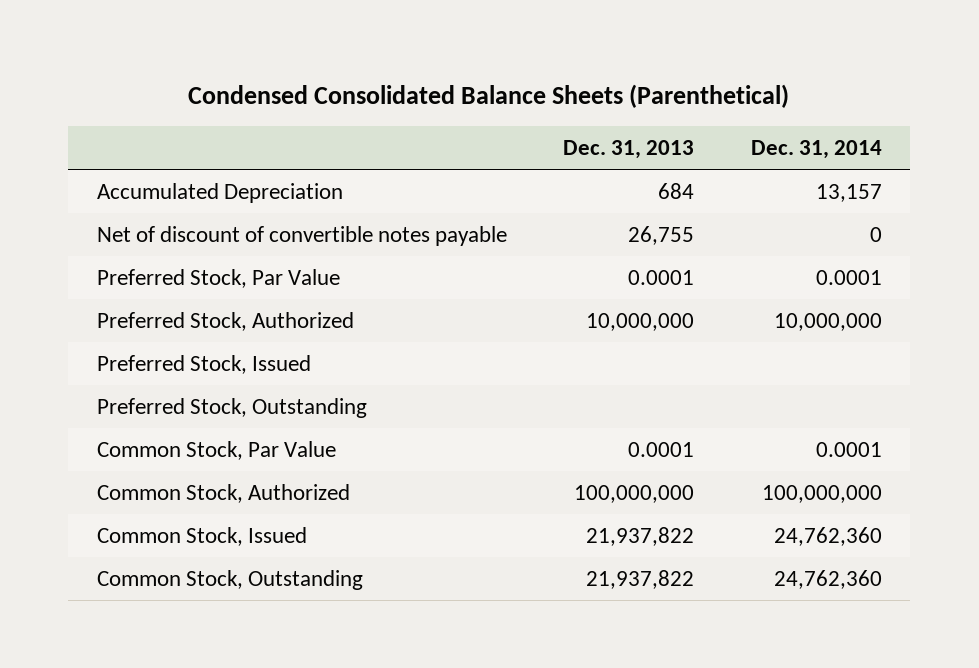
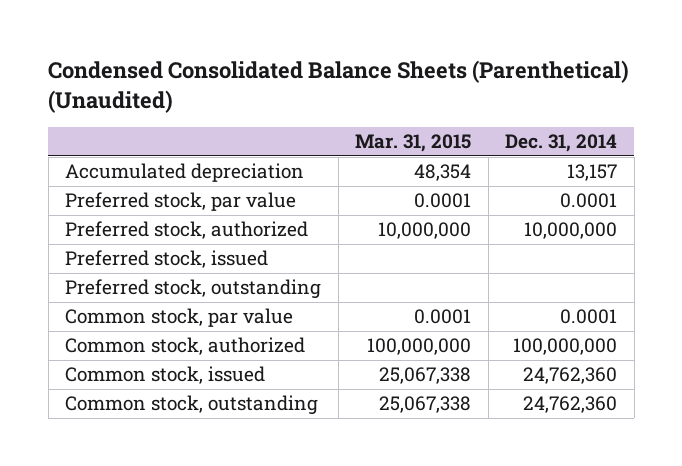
- Condensed Consolidated Balance Sheets (Parenthetical)
+ Condensed Consolidated Balance Sheets (Parenthetical) (Unaudited)
- | Dec. 31, 2013 | Dec. 31, 2014
+ | Mar. 31, 2015 | Dec. 31, 2014
- Accumulated Depreciation | 684 | 13,157
- Net of discount of convertible notes payable | 26,755 | 0
- Preferred Stock, Par Value | 0.0001 | 0.0001
- Preferred Stock, Authorized | 10,000,000 | 10,000,000
- Preferred Stock, Issued
- Preferred Stock, Outstanding
- Common Stock, Par Value | 0.0001 | 0.0001
- Common Stock, Authorized | 100,000,000 | 100,000,000
- Common Stock, Issued | 21,937,822 | 24,762,360
- Common Stock, Outstanding | 21,937,822 | 24,762,360
+ Accumulated depreciation | 48,354 | 13,157
+ Preferred stock, par value | 0.0001 | 0.0001
+ Preferred stock, authorized | 10,000,000 | 10,000,000
+ Preferred stock, issued
+ Preferred stock, outstanding
+ Common stock, par value | 0.0001 | 0.0001
+ Common stock, authorized | 100,000,000 | 100,000,000
+ Common stock, issued | 25,067,338 | 24,762,360
+ Common stock, outstanding | 25,067,338 | 24,762,360

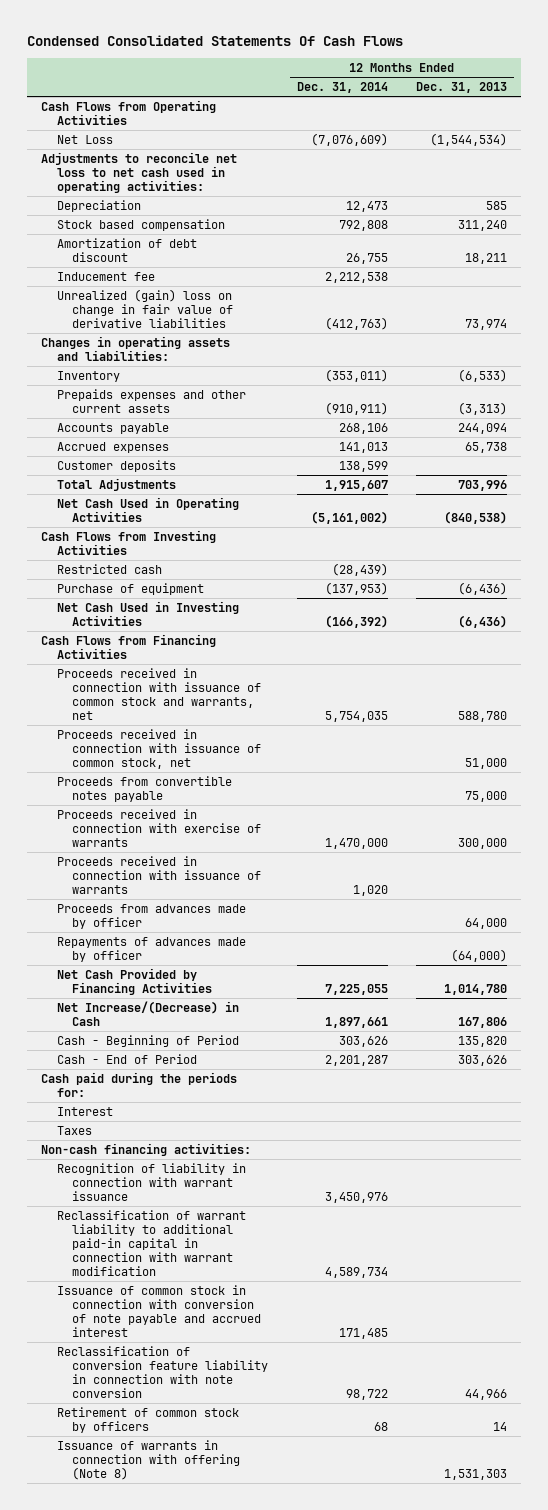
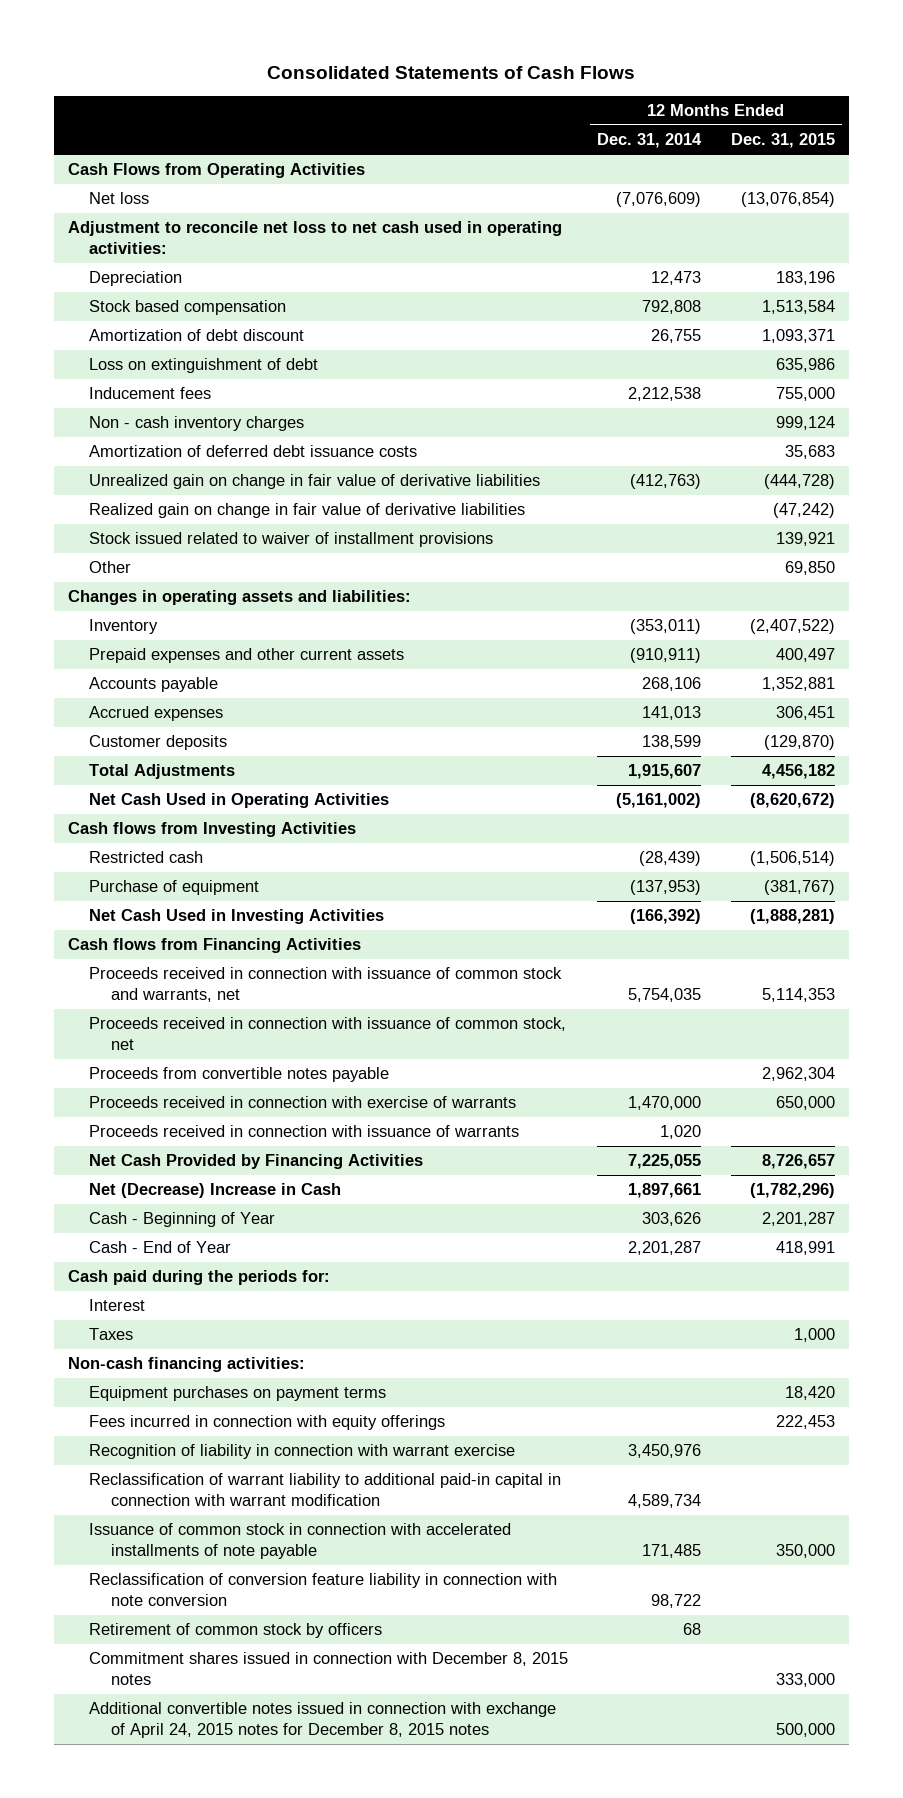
- Condensed Consolidated Statements Of Cash Flows
+ Consolidated Statements of Cash Flows
- | 12 Months Ended Dec. 31, 2014 | 12 Months Ended Dec. 31, 2013
+ | 12 Months Ended Dec. 31, 2014 | 12 Months Ended Dec. 31, 2015
- Net Loss | (7,076,609) | (1,544,534)
- Adjustments to reconcile net loss to net cash used in operating activities:
+ Net loss | (7,076,609) | (13,076,854)
+ Adjustment to reconcile net loss to net cash used in operating activities:
- Inducement fee | 2,212,538 |
- Unrealized (gain) loss on change in fair value of derivative liabilities | (412,763) | 73,974
+ Loss on extinguishment of debt | | 635,986
+ Inducement fees | 2,212,538 | 755,000
+ Non - cash inventory charges | | 999,124
+ Amortization of deferred debt issuance costs | | 35,683
+ Unrealized gain on change in fair value of derivative liabilities | (412,763) | (444,728)
+ Realized gain on change in fair value of derivative liabilities | | (47,242)
+ Stock issued related to waiver of installment provisions | | 139,921
+ Other | | 69,850
- Prepaids expenses and other current assets | (910,911) | (3,313)
+ Prepaid expenses and other current assets | (910,911) | 400,497
- Cash Flows from Investing Activities
+ Cash flows from Investing Activities
- Cash Flows from Financing Activities
+ Cash flows from Financing Activities
- Proceeds from advances made by officer | | 64,000
- Repayments of advances made by officer | | (64,000)
- Net Increase/(Decrease) in Cash | 1,897,661 | 167,806
- Cash - Beginning of Period | 303,626 | 135,820
- Cash - End of Period | 2,201,287 | 303,626
+ Net (Decrease) Increase in Cash | 1,897,661 | (1,782,296)
+ Cash - Beginning of Year | 303,626 | 2,201,287
+ Cash - End of Year | 2,201,287 | 418,991
- Recognition of liability in connection with warrant issuance | 3,450,976 |
+ Equipment purchases on payment terms | | 18,420
+ Fees incurred in connection with equity offerings | | 222,453
+ Recognition of liability in connection with warrant exercise | 3,450,976 |
- Issuance of common stock in connection with conversion of note payable and accrued interest | 171,485 |
+ Issuance of common stock in connection with accelerated installments of note payable | 171,485 | 350,000
- Issuance of warrants in connection with offering (Note 8) | | 1,531,303
+ Commitment shares issued in connection with December 8, 2015 notes | | 333,000
+ Additional convertible notes issued in connection with exchange of April 24, 2015 notes for December 8, 2015 notes | | 500,000

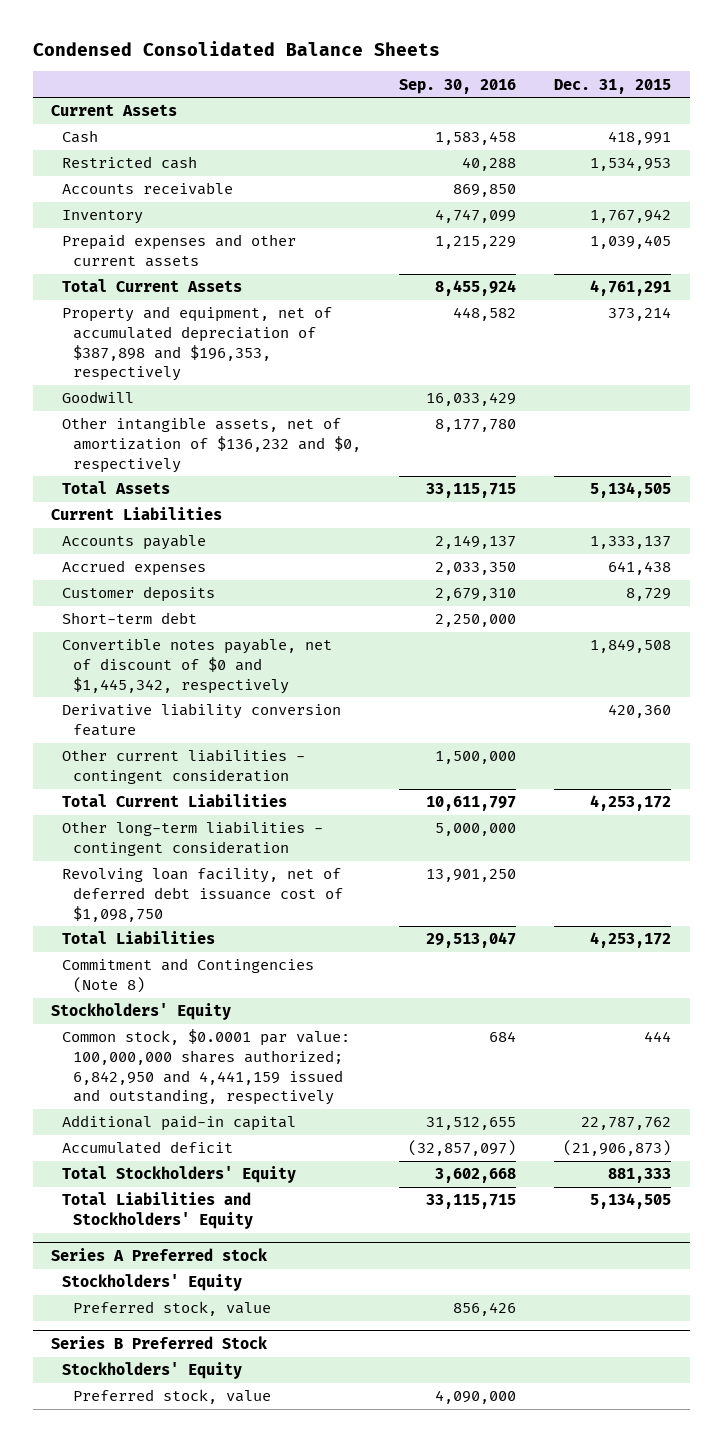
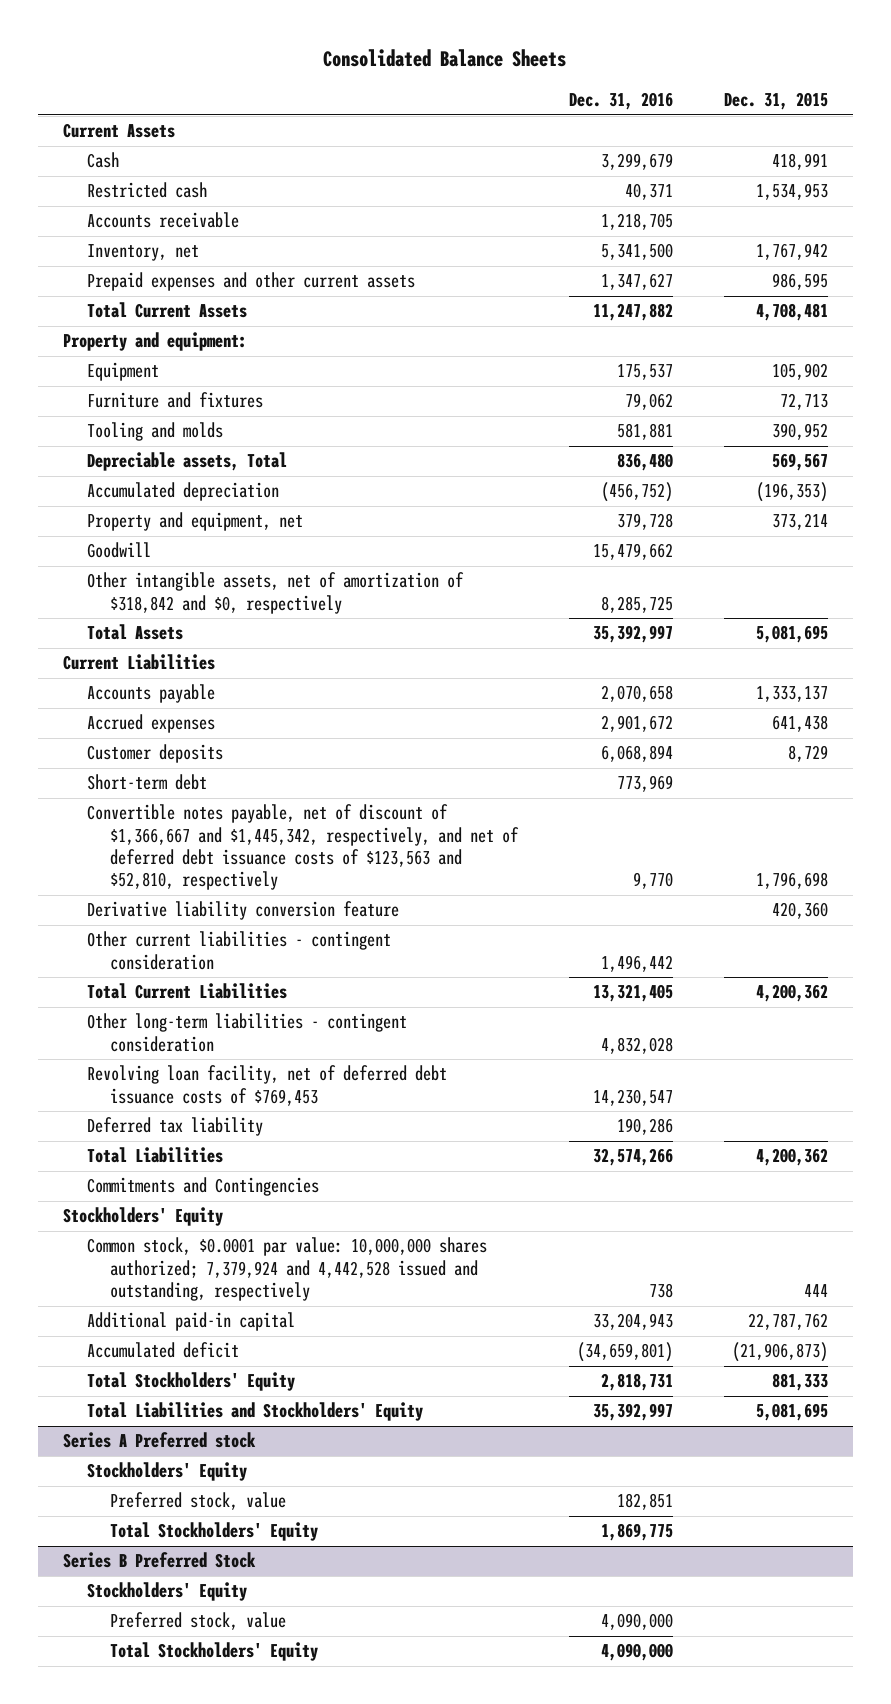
- Condensed Consolidated Balance Sheets
+ Consolidated Balance Sheets
- | Sep. 30, 2016 | Dec. 31, 2015
+ | Dec. 31, 2016 | Dec. 31, 2015
- Inventory | 4,747,099 | 1,767,942
- Prepaid expenses and other current assets | 1,215,229 | 1,039,405
- Total Current Assets | 8,455,924 | 4,761,291
- Property and equipment, net of accumulated depreciation of $387,898 and $196,353, respectively | 448,582 | 373,214
+ Inventory, net | 5,341,500 | 1,767,942
+ Prepaid expenses and other current assets | 1,347,627 | 986,595
+ Total Current Assets | 11,247,882 | 4,708,481
+ Property and equipment:
+ Equipment | 175,537 | 105,902
+ Furniture and fixtures | 79,062 | 72,713
+ Tooling and molds | 581,881 | 390,952
+ Depreciable assets, Total | 836,480 | 569,567
+ Accumulated depreciation | (456,752) | (196,353)
+ Property and equipment, net | 379,728 | 373,214
- Other intangible assets, net of amortization of $136,232 and $0, respectively | 8,177,780 |
- Total Assets | 33,115,715 | 5,134,505
+ Other intangible assets, net of amortization of $318,842 and $0, respectively | 8,285,725 |
+ Total Assets | 35,392,997 | 5,081,695
- Convertible notes payable, net of discount of $0 and $1,445,342, respectively | | 1,849,508
+ Convertible notes payable, net of discount of $1,366,667 and $1,445,342, respectively, and net of deferred debt issuance costs of $123,563 and $52,810, respectively | 9,770 | 1,796,698
- Total Current Liabilities | 10,611,797 | 4,253,172
+ Total Current Liabilities | 13,321,405 | 4,200,362
- Revolving loan facility, net of deferred debt issuance cost of $1,098,750 | 13,901,250 |
- Total Liabilities | 29,513,047 | 4,253,172
- Commitment and Contingencies (Note 8)
+ Revolving loan facility, net of deferred debt issuance costs of $769,453 | 14,230,547 |
+ Deferred tax liability | 190,286 |
+ Total Liabilities | 32,574,266 | 4,200,362
+ Commitments and Contingencies
- Common stock, $0.0001 par value: 100,000,000 shares authorized; 6,842,950 and 4,441,159 issued and outstanding, respectively | 684 | 444
+ Common stock, $0.0001 par value: 10,000,000 shares authorized; 7,379,924 and 4,442,528 issued and outstanding, respectively | 738 | 444
- Total Liabilities and Stockholders' Equity | 33,115,715 | 5,134,505
+ Total Liabilities and Stockholders' Equity | 35,392,997 | 5,081,695
@ Series A Preferred stock
+ Total Stockholders' Equity | 1,869,775 |
@ Series B Preferred Stock
+ Total Stockholders' Equity | 4,090,000 |

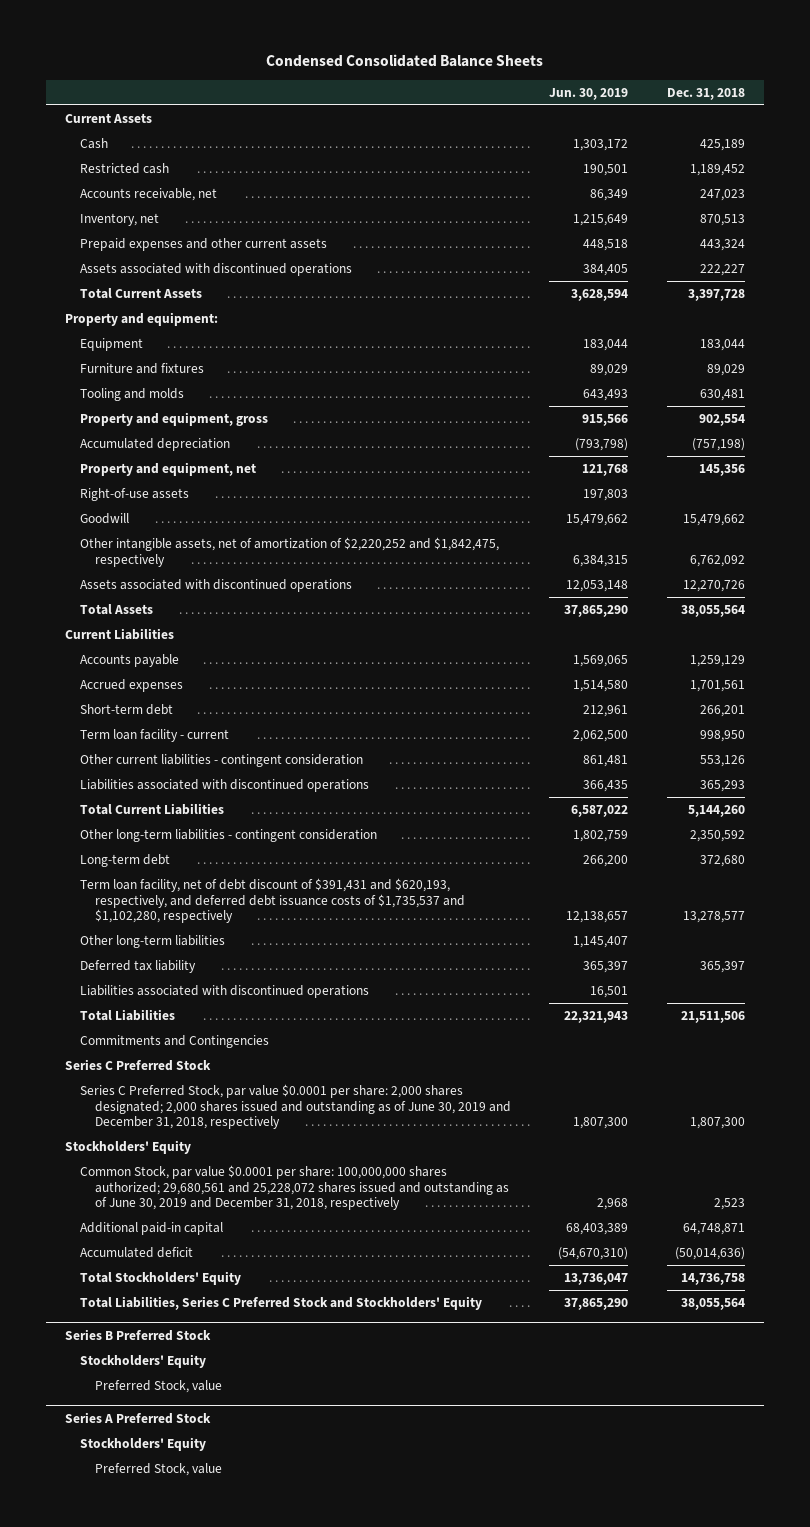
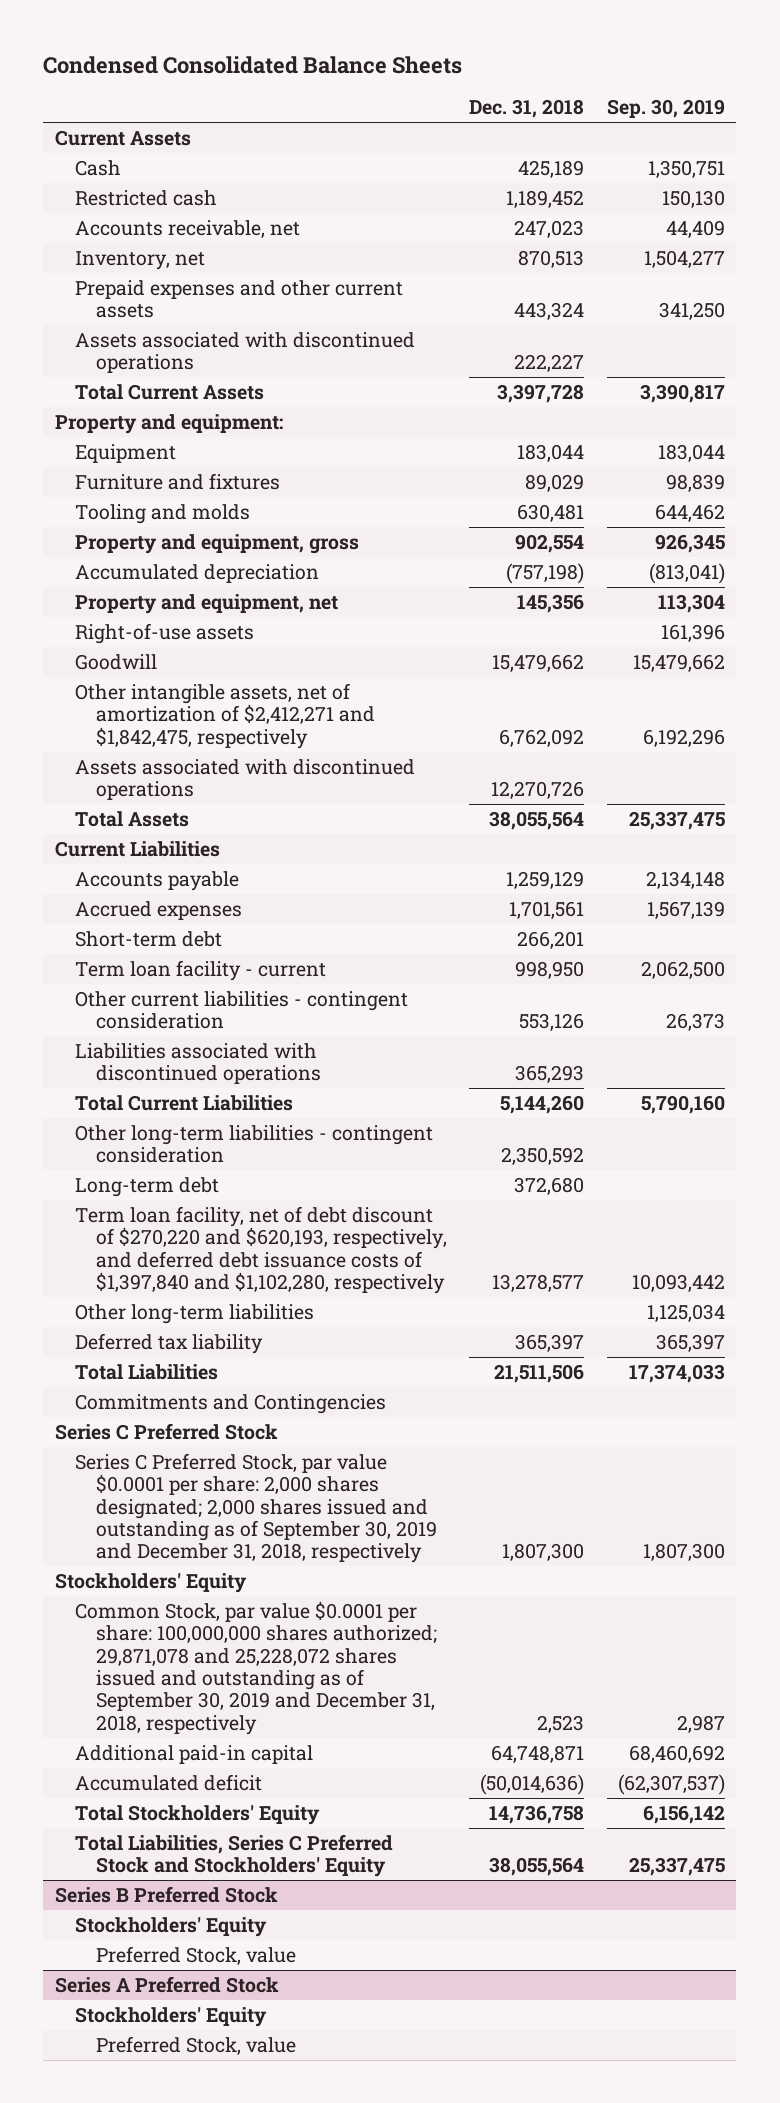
- | Jun. 30, 2019 | Dec. 31, 2018
+ | Dec. 31, 2018 | Sep. 30, 2019
- Other intangible assets, net of amortization of $2,220,252 and $1,842,475, respectively | 6,384,315 | 6,762,092
+ Other intangible assets, net of amortization of $2,412,271 and $1,842,475, respectively | 6,762,092 | 6,192,296
- Term loan facility, net of debt discount of $391,431 and $620,193, respectively, and deferred debt issuance costs of $1,735,537 and $1,102,280, respectively | 12,138,657 | 13,278,577
+ Term loan facility, net of debt discount of $270,220 and $620,193, respectively, and deferred debt issuance costs of $1,397,840 and $1,102,280, respectively | 13,278,577 | 10,093,442
- Liabilities associated with discontinued operations | 16,501 |
- Series C Preferred Stock, par value $0.0001 per share: 2,000 shares designated; 2,000 shares issued and outstanding as of June 30, 2019 and December 31, 2018, respectively | 1,807,300 | 1,807,300
+ Series C Preferred Stock, par value $0.0001 per share: 2,000 shares designated; 2,000 shares issued and outstanding as of September 30, 2019 and December 31, 2018, respectively | 1,807,300 | 1,807,300
- Common Stock, par value $0.0001 per share: 100,000,000 shares authorized; 29,680,561 and 25,228,072 shares issued and outstanding as of June 30, 2019 and December 31, 2018, respectively | 2,968 | 2,523
+ Common Stock, par value $0.0001 per share: 100,000,000 shares authorized; 29,871,078 and 25,228,072 shares issued and outstanding as of September 30, 2019 and December 31, 2018, respectively | 2,523 | 2,987

